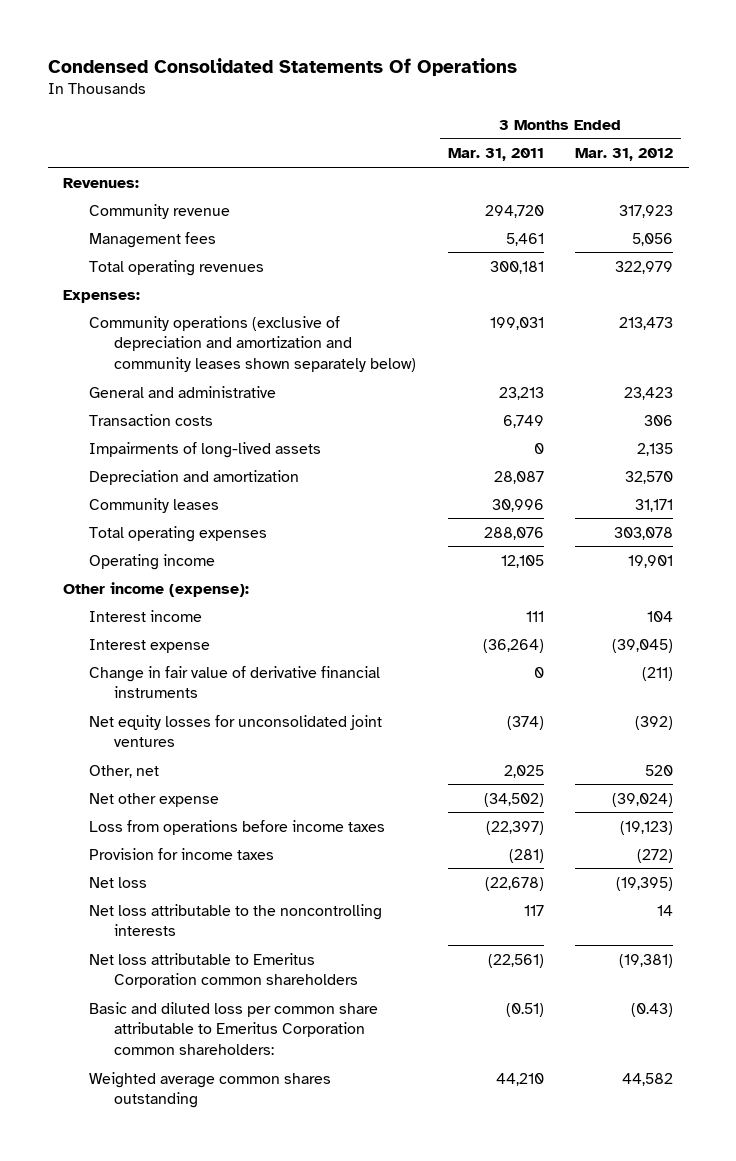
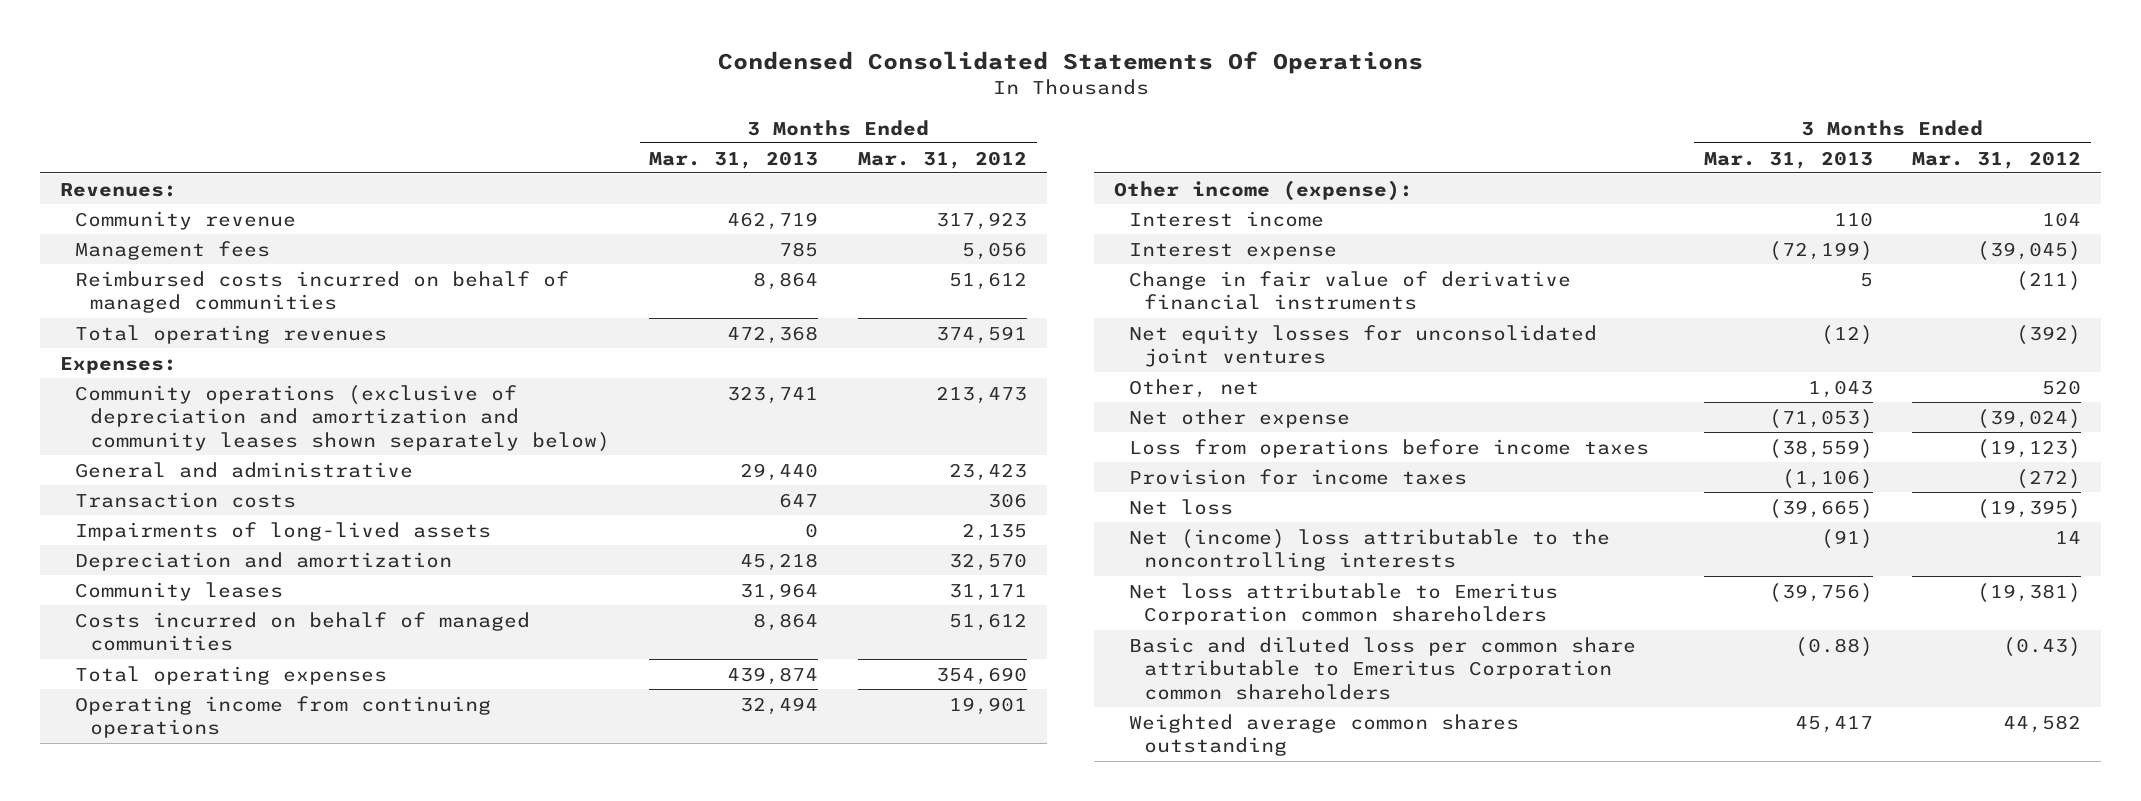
- | 3 Months Ended Mar. 31, 2011 | 3 Months Ended Mar. 31, 2012
+ | 3 Months Ended Mar. 31, 2013 | 3 Months Ended Mar. 31, 2012
- Total operating revenues | 300,181 | 322,979
+ Reimbursed costs incurred on behalf of managed communities | 8,864 | 51,612
+ Total operating revenues | 472,368 | 374,591
- Total operating expenses | 288,076 | 303,078
- Operating income | 12,105 | 19,901
+ Costs incurred on behalf of managed communities | 8,864 | 51,612
+ Total operating expenses | 439,874 | 354,690
+ Operating income from continuing operations | 32,494 | 19,901
- Net loss attributable to the noncontrolling interests | 117 | 14
+ Net (income) loss attributable to the noncontrolling interests | (91) | 14
- Basic and diluted loss per common share attributable to Emeritus Corporation common shareholders: | (0.51) | (0.43)
+ Basic and diluted loss per common share attributable to Emeritus Corporation common shareholders | (0.88) | (0.43)

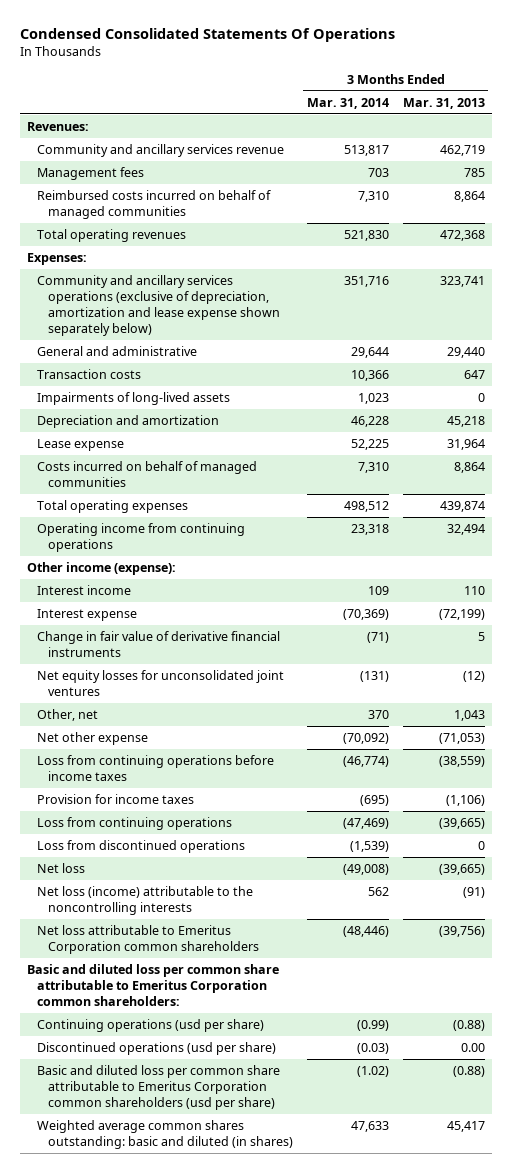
- | 3 Months Ended Mar. 31, 2013 | 3 Months Ended Mar. 31, 2012
+ | 3 Months Ended Mar. 31, 2014 | 3 Months Ended Mar. 31, 2013
- Community revenue | 462,719 | 317,923
+ Community and ancillary services revenue | 513,817 | 462,719
- Community operations (exclusive of depreciation and amortization and community leases shown separately below) | 323,741 | 213,473
+ Community and ancillary services operations (exclusive of depreciation, amortization and lease expense shown separately below) | 351,716 | 323,741
- Community leases | 31,964 | 31,171
+ Lease expense | 52,225 | 31,964
- Loss from operations before income taxes | (38,559) | (19,123)
+ Loss from continuing operations before income taxes | (46,774) | (38,559)
+ Loss from continuing operations | (47,469) | (39,665)
+ Loss from discontinued operations | (1,539) | 0
- Net (income) loss attributable to the noncontrolling interests | (91) | 14
+ Net loss (income) attributable to the noncontrolling interests | 562 | (91)
- Basic and diluted loss per common share attributable to Emeritus Corporation common shareholders | (0.88) | (0.43)
- Weighted average common shares outstanding | 45,417 | 44,582
+ Basic and diluted loss per common share attributable to Emeritus Corporation common shareholders:
+ Continuing operations (usd per share) | (0.99) | (0.88)
+ Discontinued operations (usd per share) | (0.03) | 0.00
+ Basic and diluted loss per common share attributable to Emeritus Corporation common shareholders (usd per share) | (1.02) | (0.88)
+ Weighted average common shares outstanding: basic and diluted (in shares) | 47,633 | 45,417

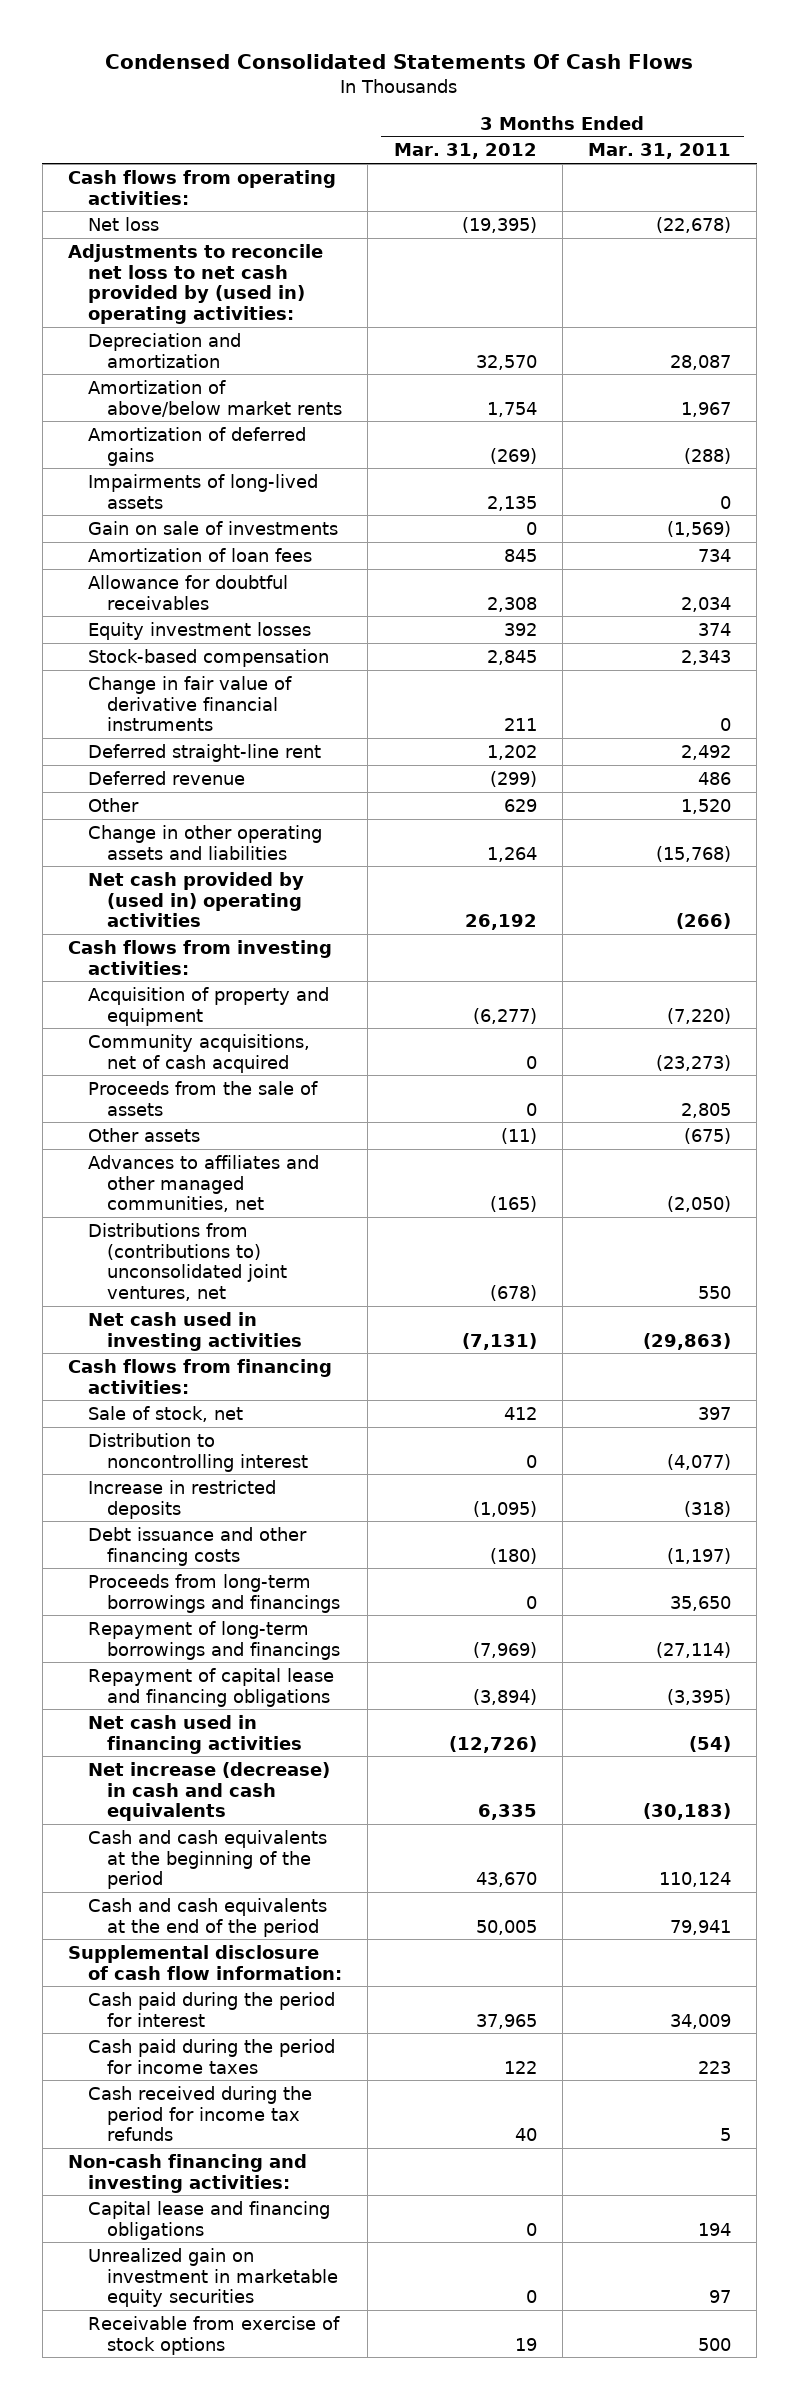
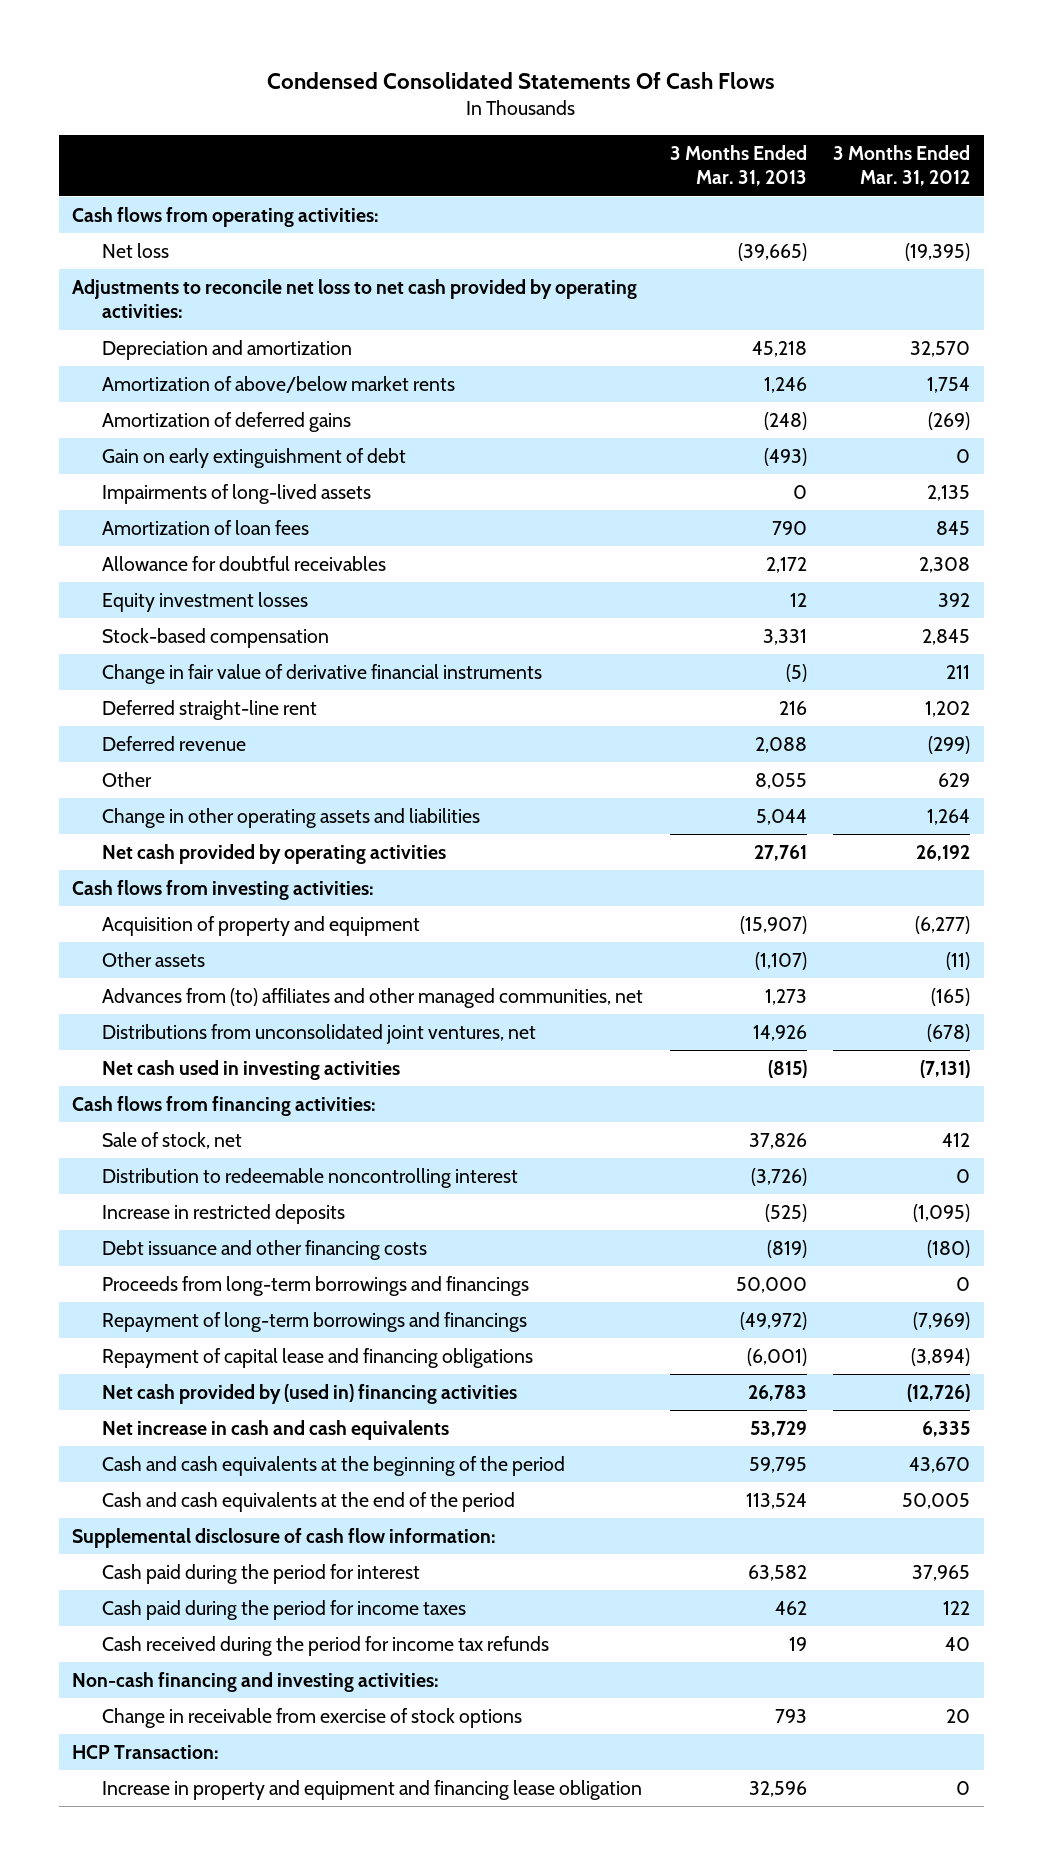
- | 3 Months Ended Mar. 31, 2012 | 3 Months Ended Mar. 31, 2011
+ | 3 Months Ended Mar. 31, 2013 | 3 Months Ended Mar. 31, 2012
- Adjustments to reconcile net loss to net cash provided by (used in) operating activities:
+ Adjustments to reconcile net loss to net cash provided by operating activities:
+ Gain on early extinguishment of debt | (493) | 0
- Gain on sale of investments | 0 | (1,569)
- Net cash provided by (used in) operating activities | 26,192 | (266)
+ Net cash provided by operating activities | 27,761 | 26,192
- Community acquisitions, net of cash acquired | 0 | (23,273)
- Proceeds from the sale of assets | 0 | 2,805
- Advances to affiliates and other managed communities, net | (165) | (2,050)
- Distributions from (contributions to) unconsolidated joint ventures, net | (678) | 550
+ Advances from (to) affiliates and other managed communities, net | 1,273 | (165)
+ Distributions from unconsolidated joint ventures, net | 14,926 | (678)
- Distribution to noncontrolling interest | 0 | (4,077)
+ Distribution to redeemable noncontrolling interest | (3,726) | 0
- Net cash used in financing activities | (12,726) | (54)
- Net increase (decrease) in cash and cash equivalents | 6,335 | (30,183)
+ Net cash provided by (used in) financing activities | 26,783 | (12,726)
+ Net increase in cash and cash equivalents | 53,729 | 6,335
- Capital lease and financing obligations | 0 | 194
- Unrealized gain on investment in marketable equity securities | 0 | 97
- Receivable from exercise of stock options | 19 | 500
+ Change in receivable from exercise of stock options | 793 | 20
+ HCP Transaction:
+ Increase in property and equipment and financing lease obligation | 32,596 | 0

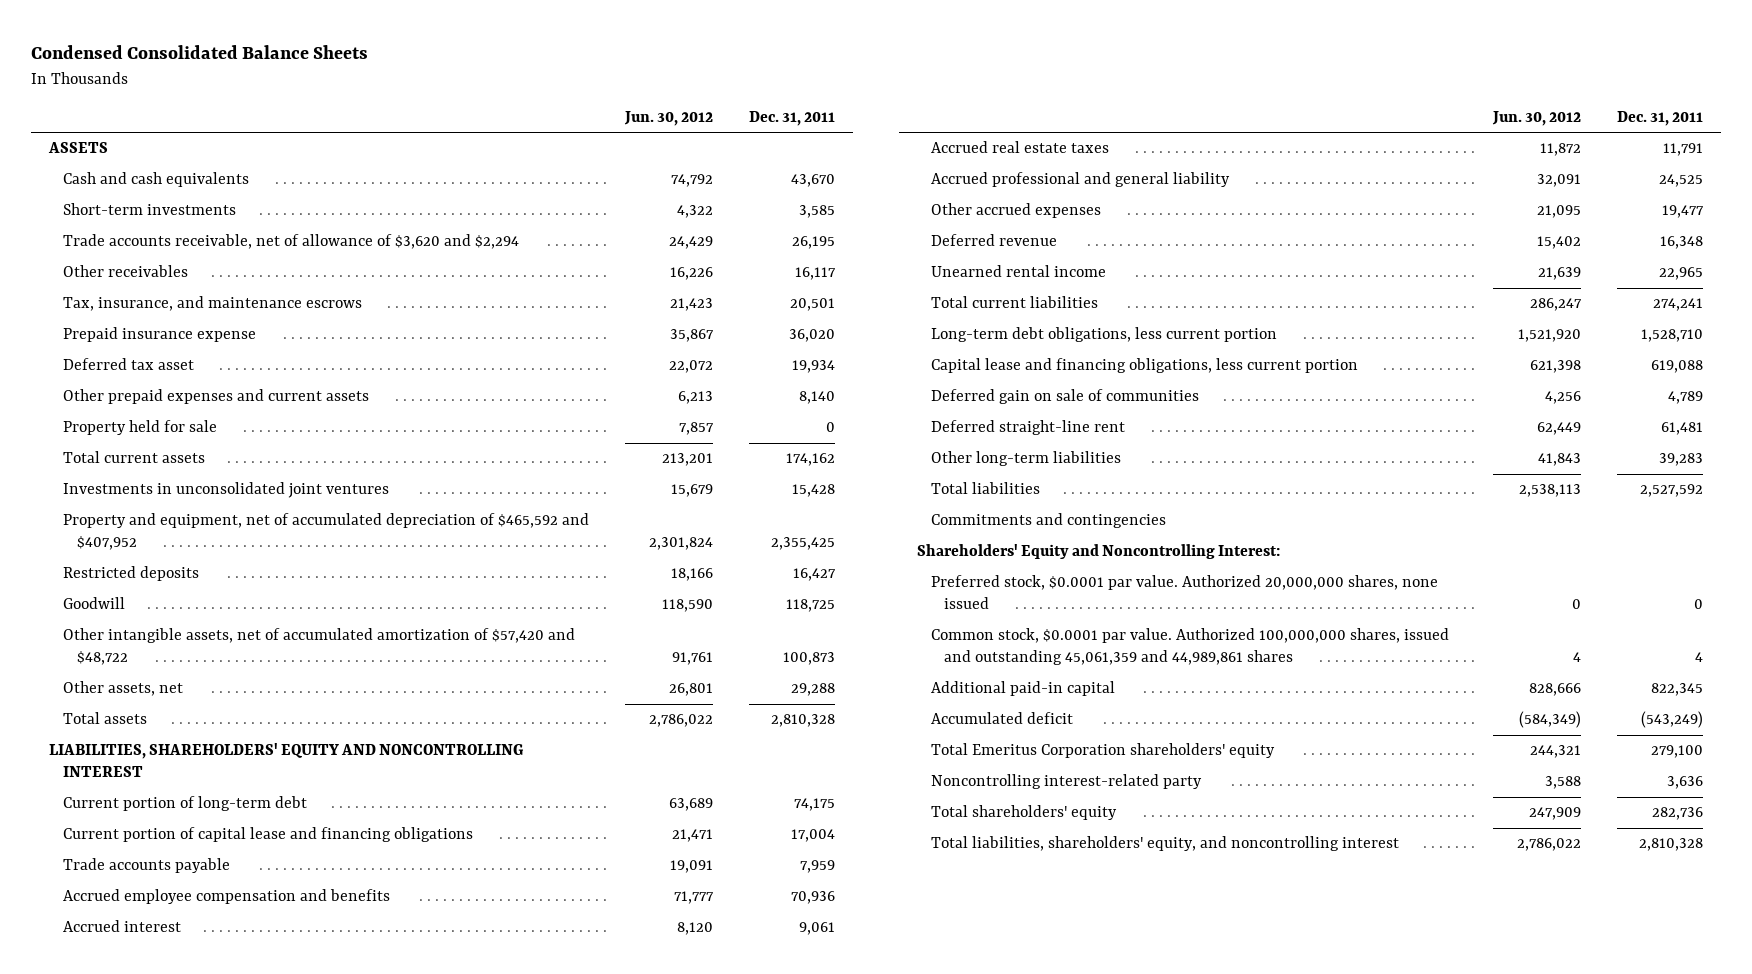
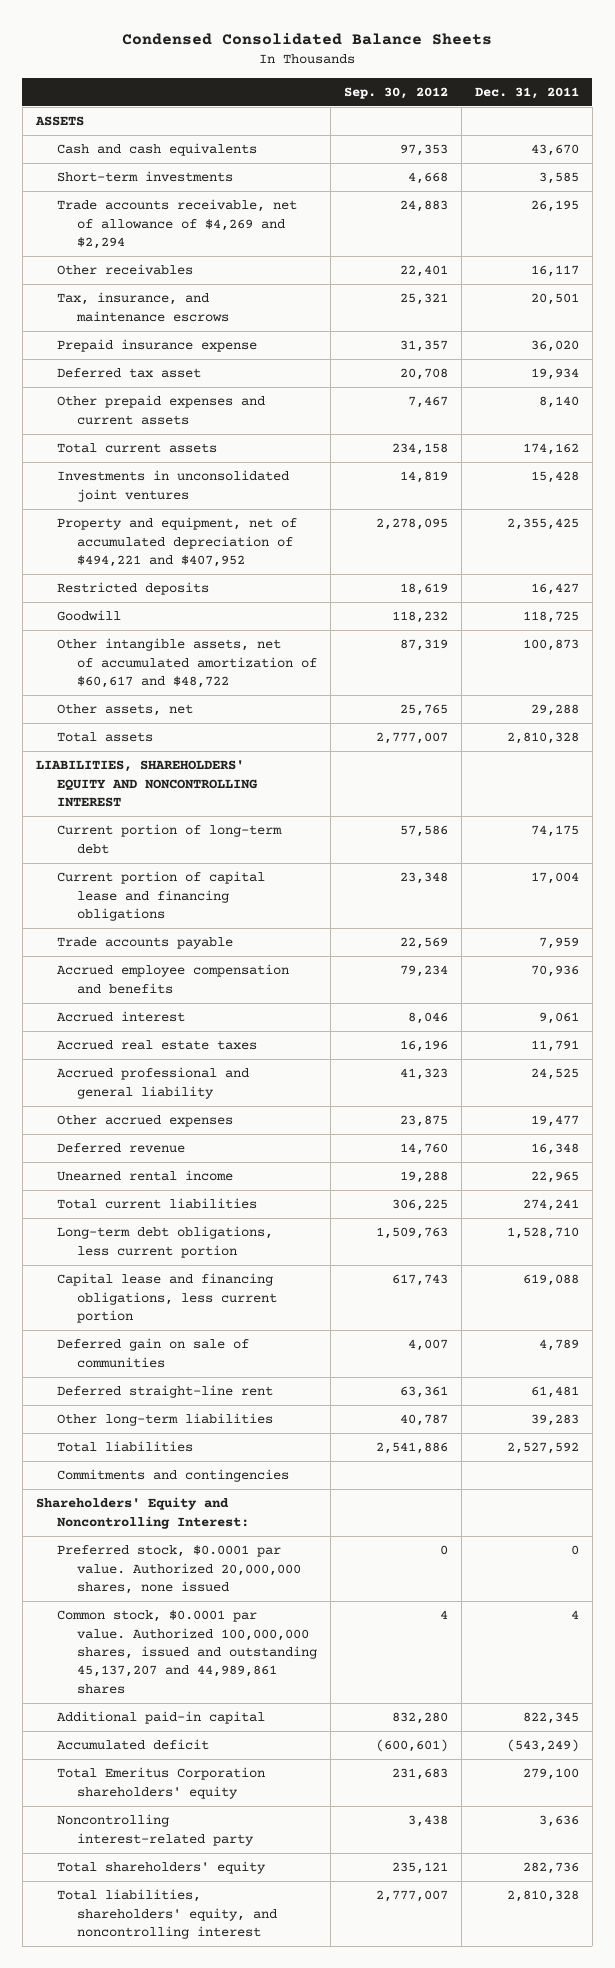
- | Jun. 30, 2012 | Dec. 31, 2011
+ | Sep. 30, 2012 | Dec. 31, 2011
- Trade accounts receivable, net of allowance of $3,620 and $2,294 | 24,429 | 26,195
+ Trade accounts receivable, net of allowance of $4,269 and $2,294 | 24,883 | 26,195
- Property held for sale | 7,857 | 0
- Property and equipment, net of accumulated depreciation of $465,592 and $407,952 | 2,301,824 | 2,355,425
+ Property and equipment, net of accumulated depreciation of $494,221 and $407,952 | 2,278,095 | 2,355,425
- Other intangible assets, net of accumulated amortization of $57,420 and $48,722 | 91,761 | 100,873
+ Other intangible assets, net of accumulated amortization of $60,617 and $48,722 | 87,319 | 100,873
- Common stock, $0.0001 par value. Authorized 100,000,000 shares, issued and outstanding 45,061,359 and 44,989,861 shares | 4 | 4
+ Common stock, $0.0001 par value. Authorized 100,000,000 shares, issued and outstanding 45,137,207 and 44,989,861 shares | 4 | 4

